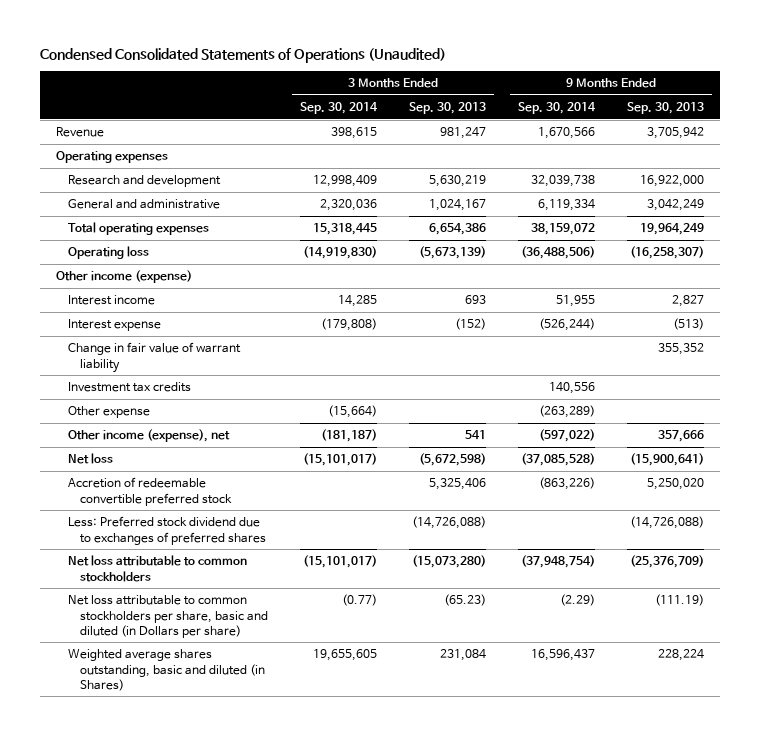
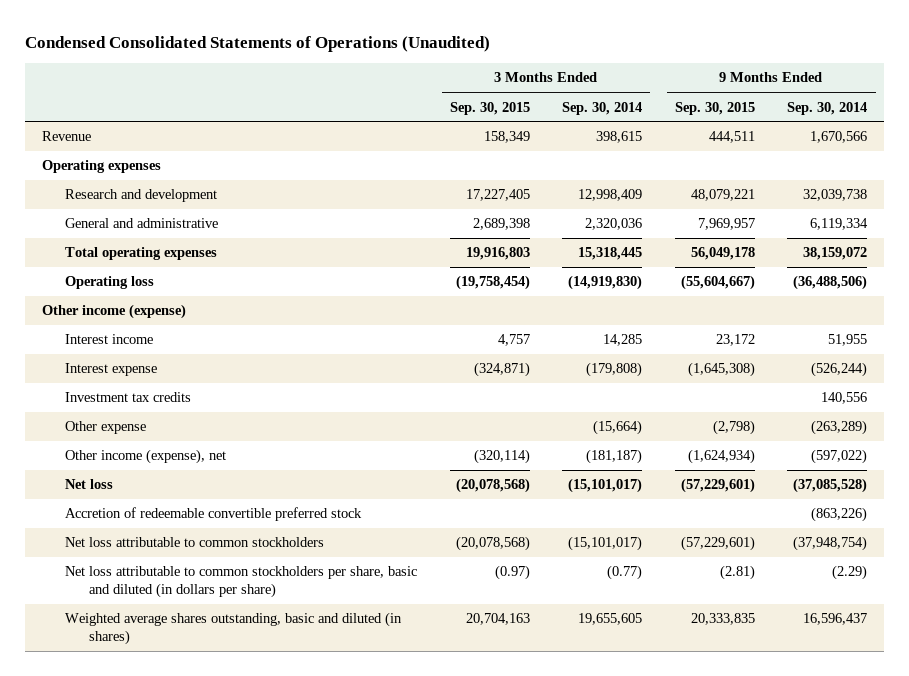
- | 3 Months Ended Sep. 30, 2014 | 3 Months Ended Sep. 30, 2013 | 9 Months Ended Sep. 30, 2014 | 9 Months Ended Sep. 30, 2013
+ | 3 Months Ended Sep. 30, 2015 | 3 Months Ended Sep. 30, 2014 | 9 Months Ended Sep. 30, 2015 | 9 Months Ended Sep. 30, 2014
- Change in fair value of warrant liability | | | | 355,352
- Less: Preferred stock dividend due to exchanges of preferred shares | | (14,726,088) | | (14,726,088)
- Net loss attributable to common stockholders per share, basic and diluted (in Dollars per share) | (0.77) | (65.23) | (2.29) | (111.19)
- Weighted average shares outstanding, basic and diluted (in Shares) | 19,655,605 | 231,084 | 16,596,437 | 228,224
+ Net loss attributable to common stockholders per share, basic and diluted (in dollars per share) | (0.97) | (0.77) | (2.81) | (2.29)
+ Weighted average shares outstanding, basic and diluted (in shares) | 20,704,163 | 19,655,605 | 20,333,835 | 16,596,437

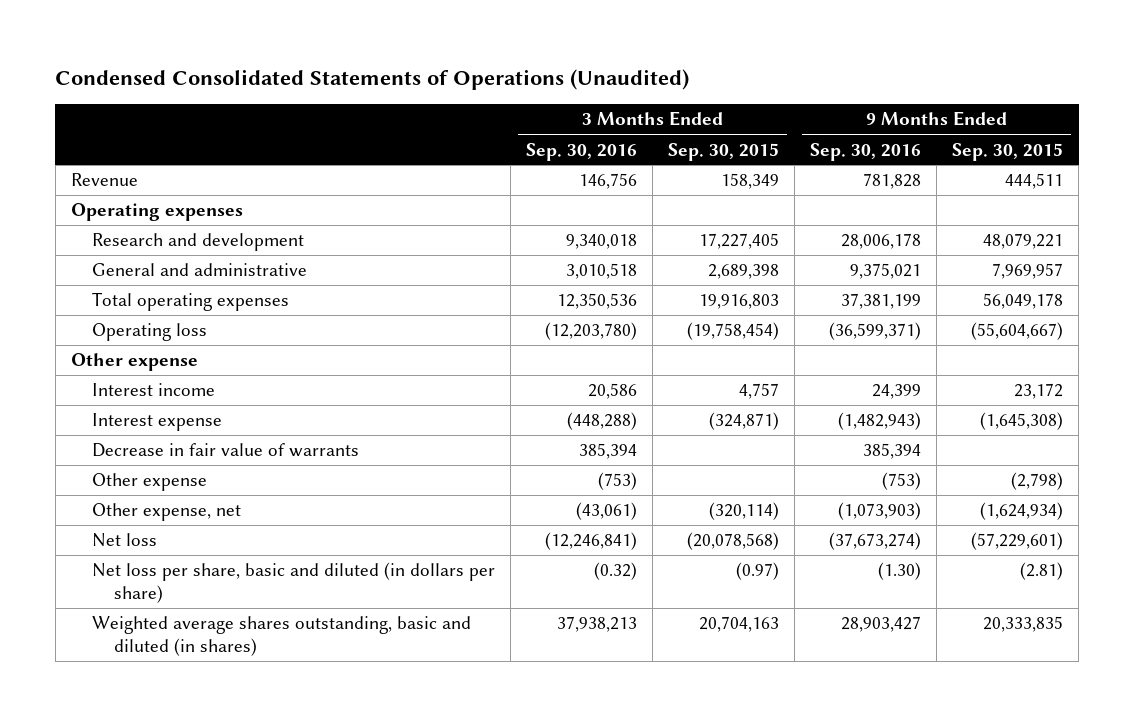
- | 3 Months Ended Sep. 30, 2015 | 3 Months Ended Sep. 30, 2014 | 9 Months Ended Sep. 30, 2015 | 9 Months Ended Sep. 30, 2014
+ | 3 Months Ended Sep. 30, 2016 | 3 Months Ended Sep. 30, 2015 | 9 Months Ended Sep. 30, 2016 | 9 Months Ended Sep. 30, 2015
- Other income (expense)
+ Other expense
- Investment tax credits | | | | 140,556
+ Decrease in fair value of warrants | 385,394 | | 385,394 |
- Other income (expense), net | (320,114) | (181,187) | (1,624,934) | (597,022)
+ Other expense, net | (43,061) | (320,114) | (1,073,903) | (1,624,934)
- Accretion of redeemable convertible preferred stock | | | | (863,226)
- Net loss attributable to common stockholders | (20,078,568) | (15,101,017) | (57,229,601) | (37,948,754)
- Net loss attributable to common stockholders per share, basic and diluted (in dollars per share) | (0.97) | (0.77) | (2.81) | (2.29)
+ Net loss per share, basic and diluted (in dollars per share) | (0.32) | (0.97) | (1.30) | (2.81)

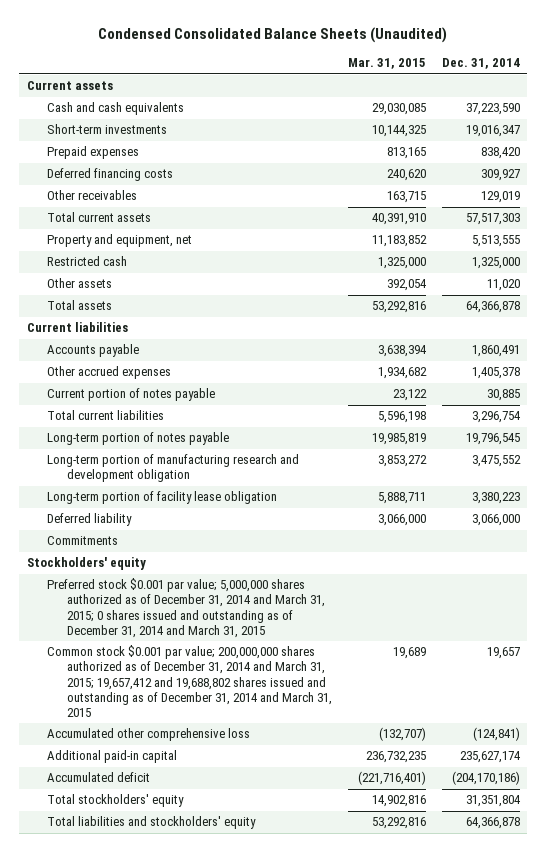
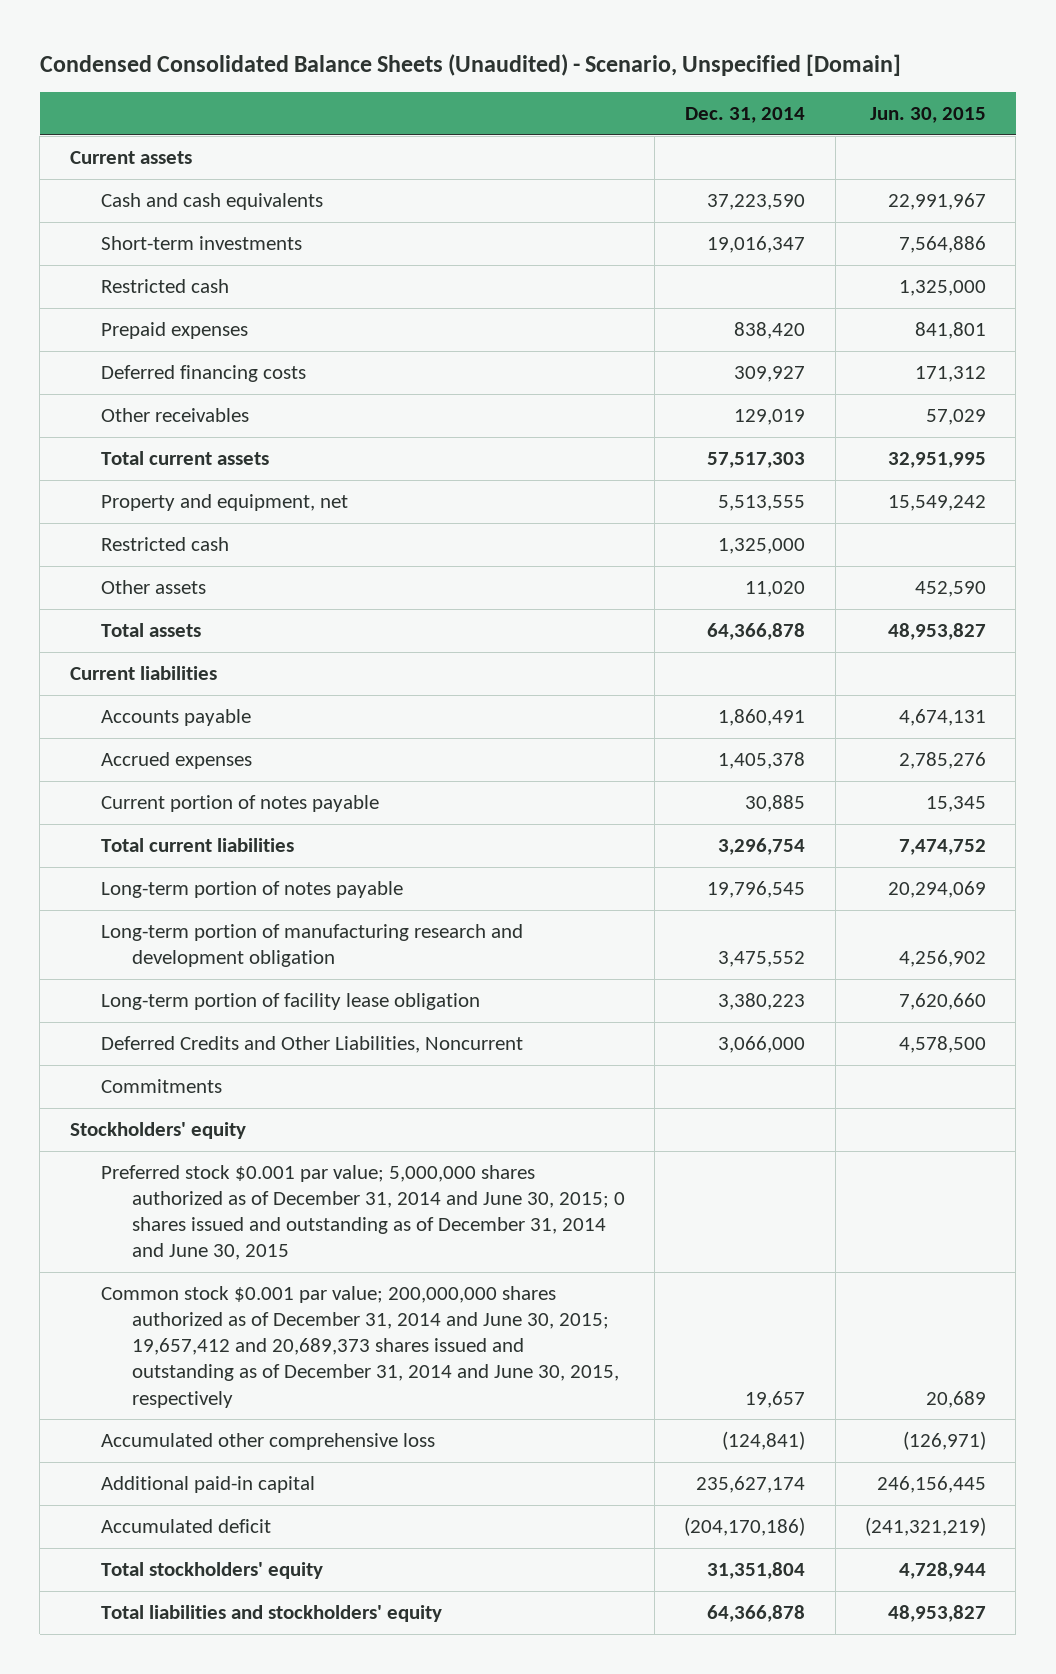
- Condensed Consolidated Balance Sheets (Unaudited)
+ Condensed Consolidated Balance Sheets (Unaudited) - Scenario, Unspecified [Domain]
- | Mar. 31, 2015 | Dec. 31, 2014
+ | Dec. 31, 2014 | Jun. 30, 2015
+ Restricted cash | | 1,325,000
- Other accrued expenses | 1,934,682 | 1,405,378
+ Accrued expenses | 1,405,378 | 2,785,276
- Deferred liability | 3,066,000 | 3,066,000
+ Deferred Credits and Other Liabilities, Noncurrent | 3,066,000 | 4,578,500
- Preferred stock $0.001 par value; 5,000,000 shares authorized as of December 31, 2014 and March 31, 2015; 0 shares issued and outstanding as of December 31, 2014 and March 31, 2015
- Common stock $0.001 par value; 200,000,000 shares authorized as of December 31, 2014 and March 31, 2015; 19,657,412 and 19,688,802 shares issued and outstanding as of December 31, 2014 and March 31, 2015 | 19,689 | 19,657
+ Preferred stock $0.001 par value; 5,000,000 shares authorized as of December 31, 2014 and June 30, 2015; 0 shares issued and outstanding as of December 31, 2014 and June 30, 2015
+ Common stock $0.001 par value; 200,000,000 shares authorized as of December 31, 2014 and June 30, 2015; 19,657,412 and 20,689,373 shares issued and outstanding as of December 31, 2014 and June 30, 2015, respectively | 19,657 | 20,689

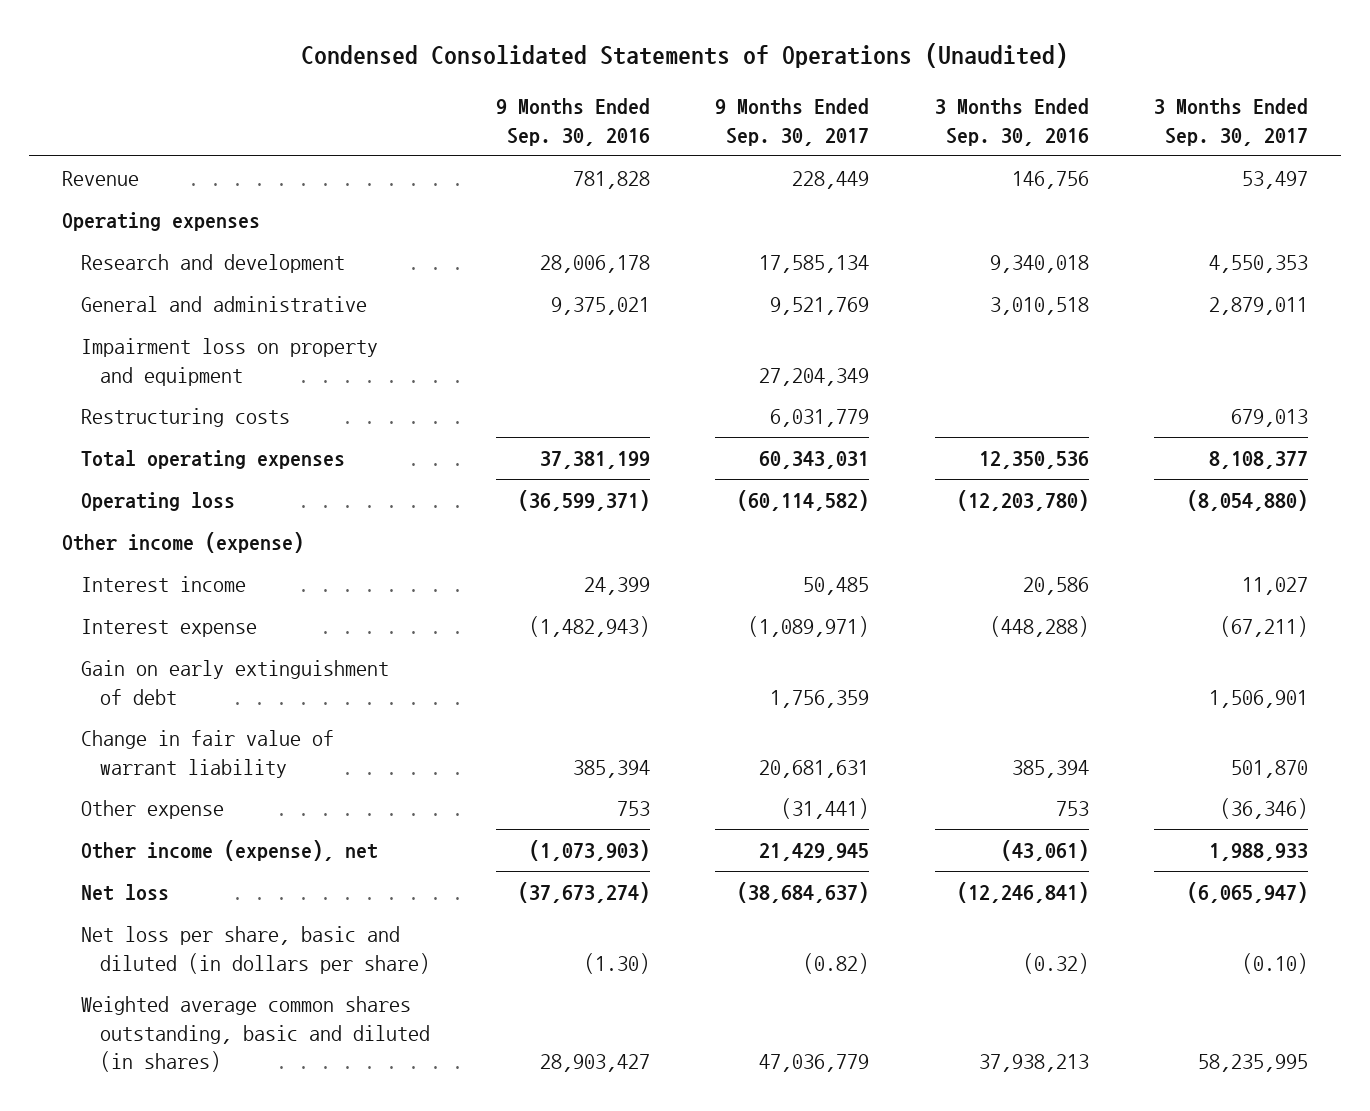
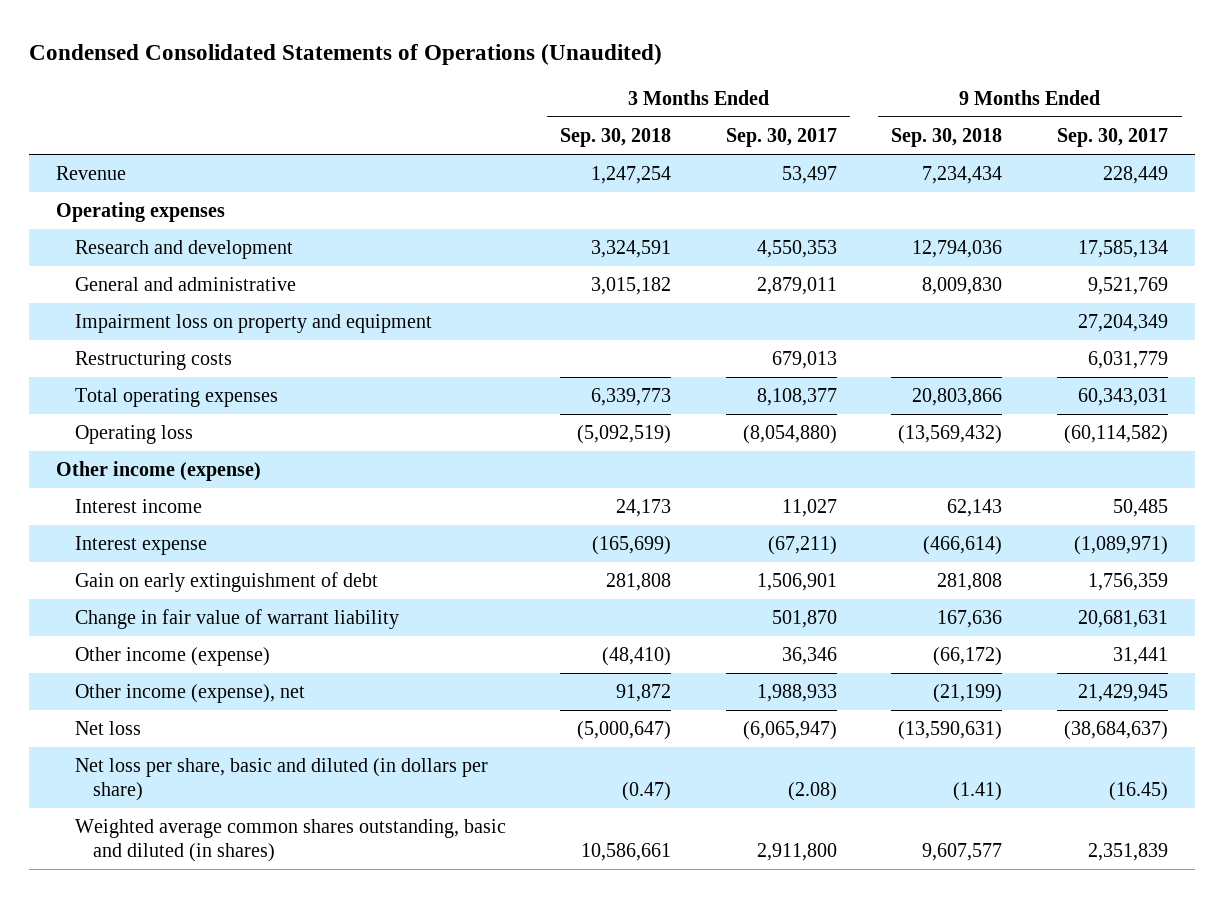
- | 9 Months Ended Sep. 30, 2016 | 9 Months Ended Sep. 30, 2017 | 3 Months Ended Sep. 30, 2016 | 3 Months Ended Sep. 30, 2017
+ | 3 Months Ended Sep. 30, 2018 | 3 Months Ended Sep. 30, 2017 | 9 Months Ended Sep. 30, 2018 | 9 Months Ended Sep. 30, 2017
- Other expense | 753 | (31,441) | 753 | (36,346)
+ Other income (expense) | (48,410) | 36,346 | (66,172) | 31,441
- Net loss per share, basic and diluted (in dollars per share) | (1.30) | (0.82) | (0.32) | (0.10)
- Weighted average common shares outstanding, basic and diluted (in shares) | 28,903,427 | 47,036,779 | 37,938,213 | 58,235,995
+ Net loss per share, basic and diluted (in dollars per share) | (0.47) | (2.08) | (1.41) | (16.45)
+ Weighted average common shares outstanding, basic and diluted (in shares) | 10,586,661 | 2,911,800 | 9,607,577 | 2,351,839

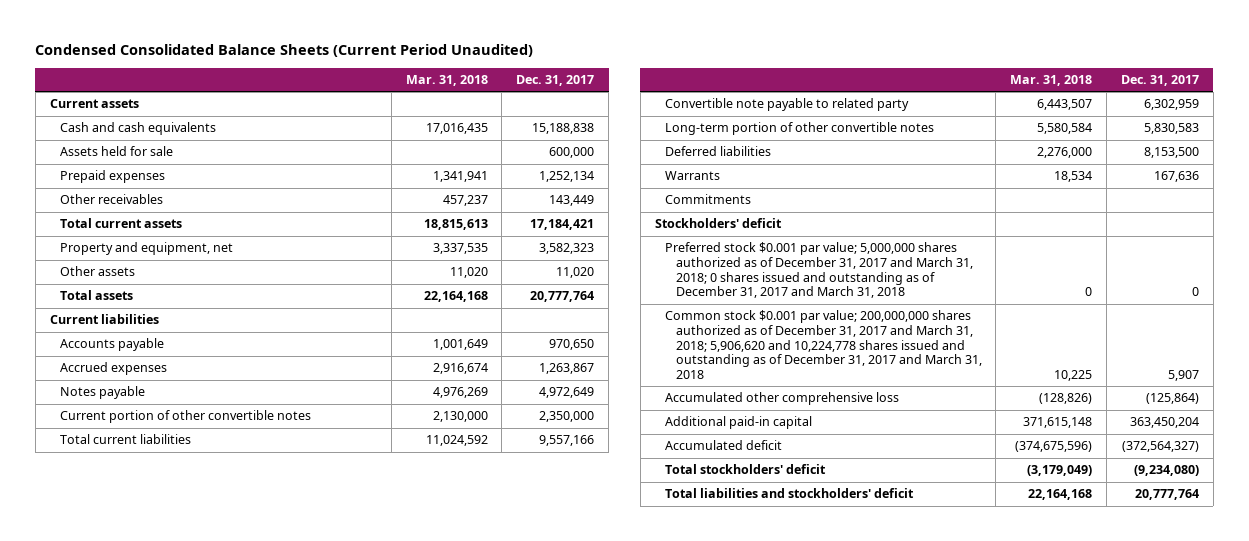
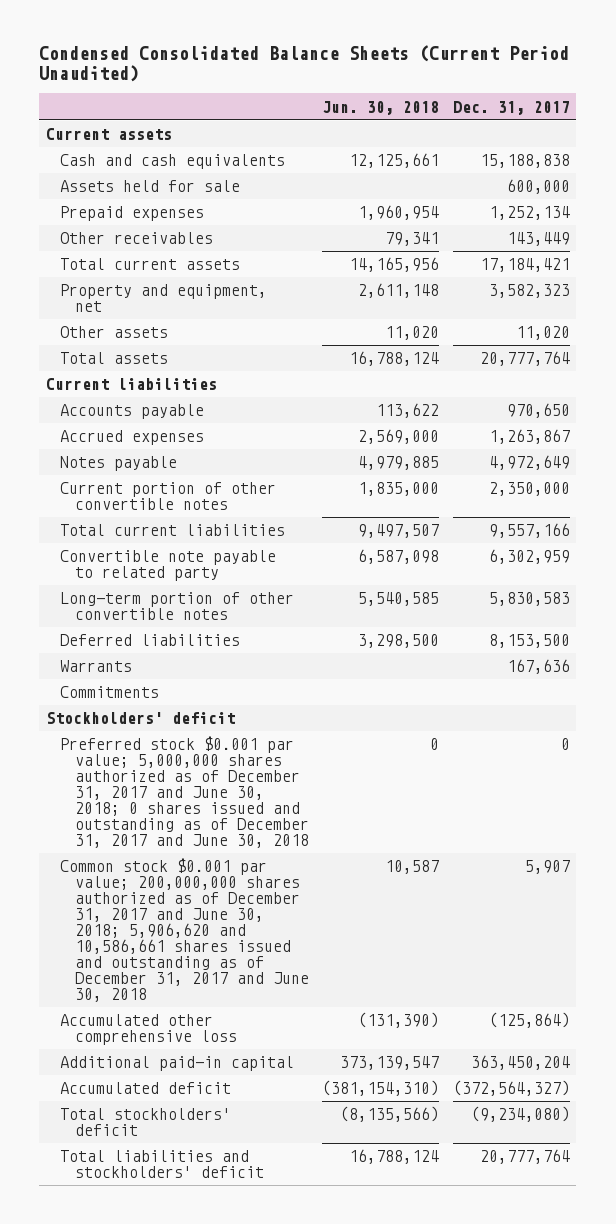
- | Mar. 31, 2018 | Dec. 31, 2017
+ | Jun. 30, 2018 | Dec. 31, 2017
- Preferred stock $0.001 par value; 5,000,000 shares authorized as of December 31, 2017 and March 31, 2018; 0 shares issued and outstanding as of December 31, 2017 and March 31, 2018 | 0 | 0
- Common stock $0.001 par value; 200,000,000 shares authorized as of December 31, 2017 and March 31, 2018; 5,906,620 and 10,224,778 shares issued and outstanding as of December 31, 2017 and March 31, 2018 | 10,225 | 5,907
+ Preferred stock $0.001 par value; 5,000,000 shares authorized as of December 31, 2017 and June 30, 2018; 0 shares issued and outstanding as of December 31, 2017 and June 30, 2018 | 0 | 0
+ Common stock $0.001 par value; 200,000,000 shares authorized as of December 31, 2017 and June 30, 2018; 5,906,620 and 10,586,661 shares issued and outstanding as of December 31, 2017 and June 30, 2018 | 10,587 | 5,907

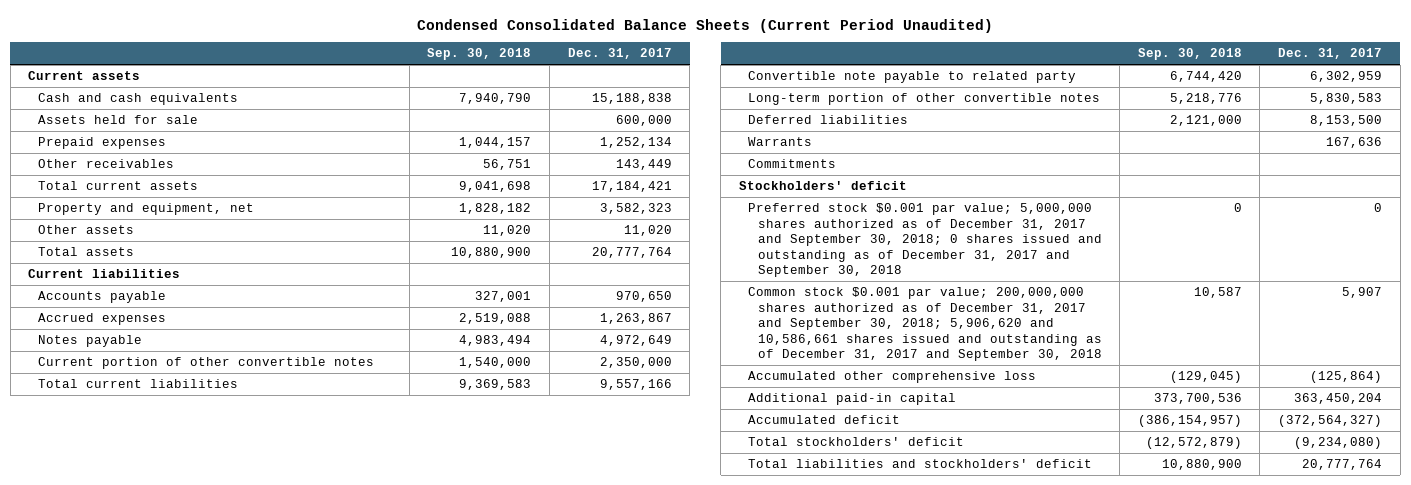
- | Jun. 30, 2018 | Dec. 31, 2017
+ | Sep. 30, 2018 | Dec. 31, 2017
- Preferred stock $0.001 par value; 5,000,000 shares authorized as of December 31, 2017 and June 30, 2018; 0 shares issued and outstanding as of December 31, 2017 and June 30, 2018 | 0 | 0
- Common stock $0.001 par value; 200,000,000 shares authorized as of December 31, 2017 and June 30, 2018; 5,906,620 and 10,586,661 shares issued and outstanding as of December 31, 2017 and June 30, 2018 | 10,587 | 5,907
+ Preferred stock $0.001 par value; 5,000,000 shares authorized as of December 31, 2017 and September 30, 2018; 0 shares issued and outstanding as of December 31, 2017 and September 30, 2018 | 0 | 0
+ Common stock $0.001 par value; 200,000,000 shares authorized as of December 31, 2017 and September 30, 2018; 5,906,620 and 10,586,661 shares issued and outstanding as of December 31, 2017 and September 30, 2018 | 10,587 | 5,907

